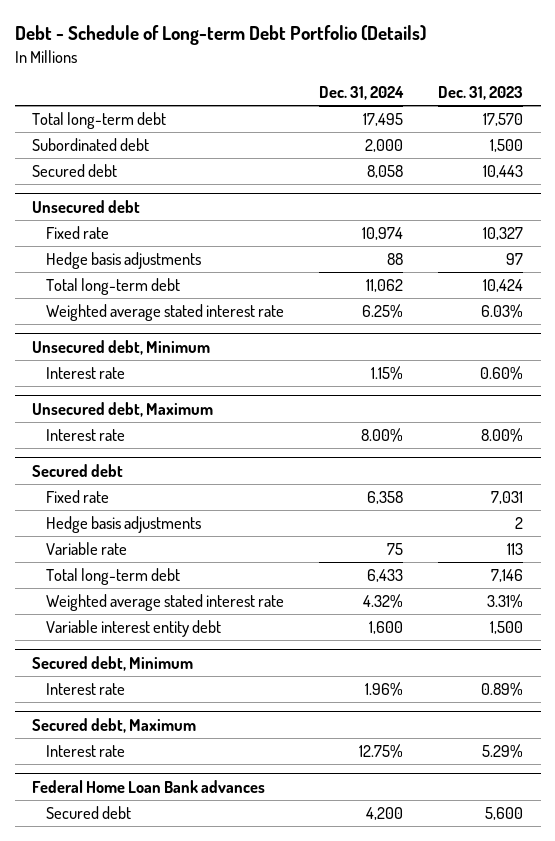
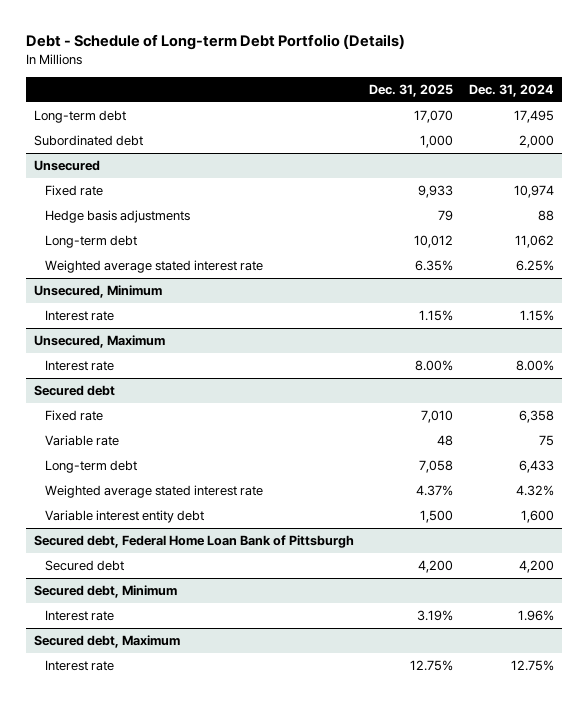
- | Dec. 31, 2024 | Dec. 31, 2023
+ | Dec. 31, 2025 | Dec. 31, 2024
- Total long-term debt | 17,495 | 17,570
+ Long-term debt | 17,070 | 17,495
- Secured debt | 8,058 | 10,443
- Unsecured debt
+ Unsecured
- Total long-term debt | 11,062 | 10,424
+ Long-term debt | 10,012 | 11,062
- Unsecured debt, Minimum
+ Unsecured, Minimum
- Unsecured debt, Maximum
+ Unsecured, Maximum
@ Secured debt
- Hedge basis adjustments | | 2
- Total long-term debt | 6,433 | 7,146
+ Long-term debt | 7,058 | 6,433
+ Secured debt, Federal Home Loan Bank of Pittsburgh
+ Secured debt | 4,200 | 4,200
- Federal Home Loan Bank advances
- Secured debt | 4,200 | 5,600

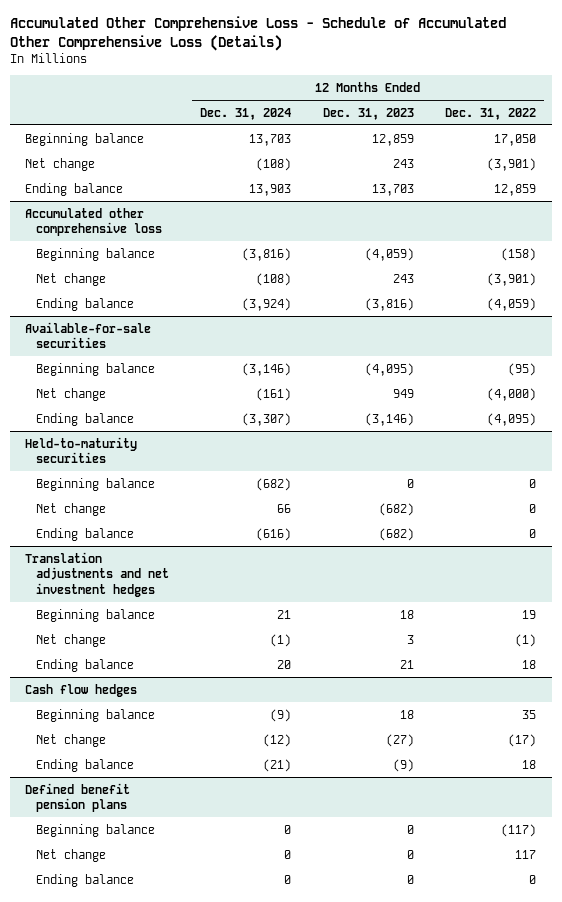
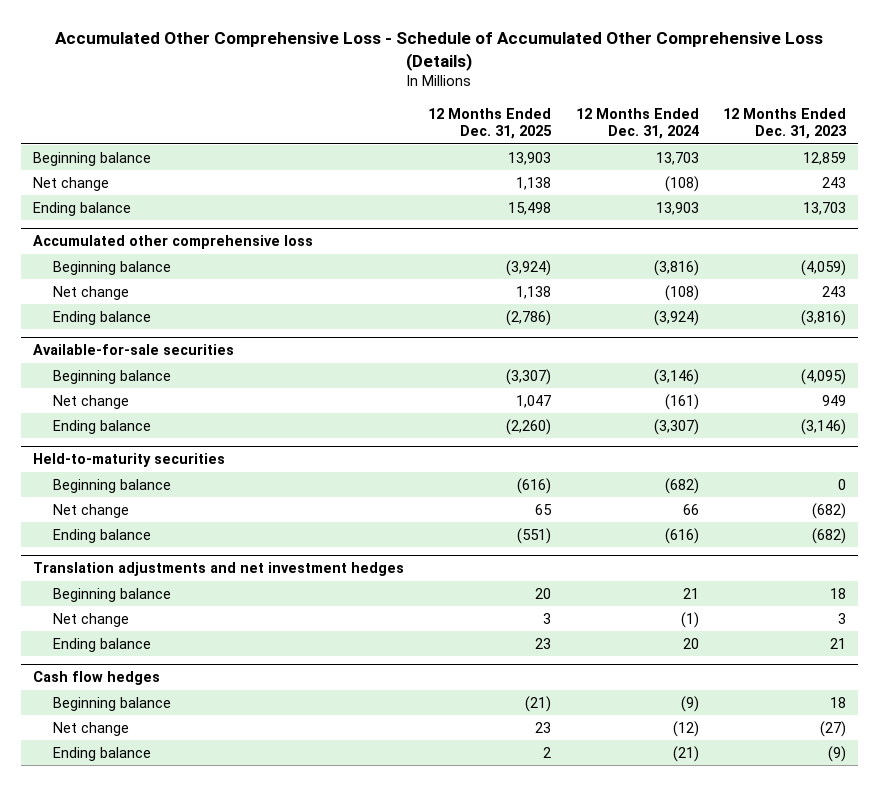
- | 12 Months Ended Dec. 31, 2024 | 12 Months Ended Dec. 31, 2023 | 12 Months Ended Dec. 31, 2022
+ | 12 Months Ended Dec. 31, 2025 | 12 Months Ended Dec. 31, 2024 | 12 Months Ended Dec. 31, 2023
- Defined benefit pension plans
- Beginning balance | 0 | 0 | (117)
- Net change | 0 | 0 | 117
- Ending balance | 0 | 0 | 0

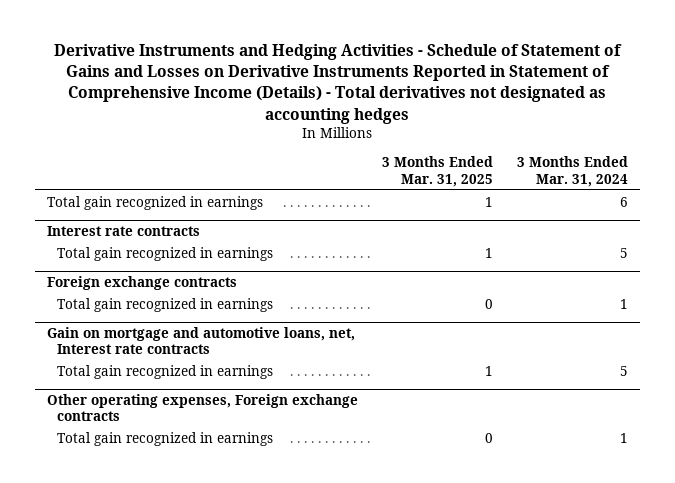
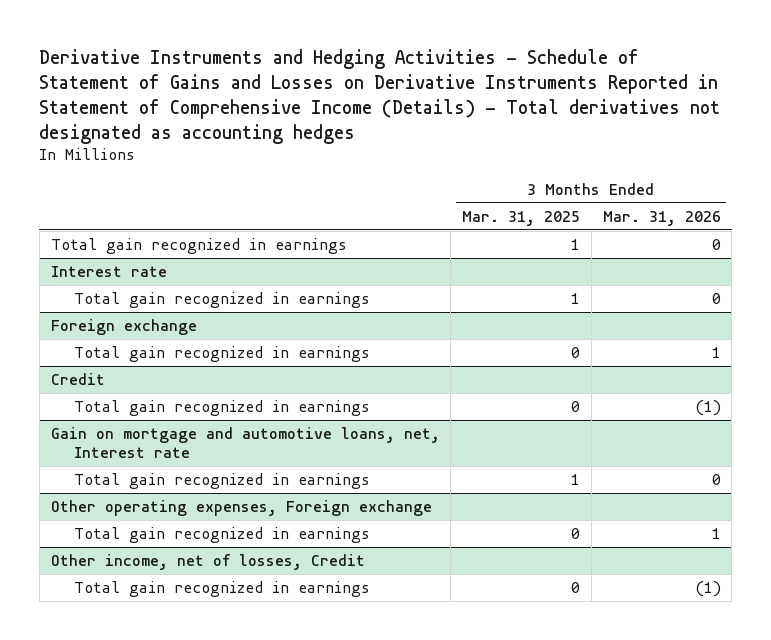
- | 3 Months Ended Mar. 31, 2025 | 3 Months Ended Mar. 31, 2024
+ | 3 Months Ended Mar. 31, 2025 | 3 Months Ended Mar. 31, 2026
- Interest rate contracts
+ Interest rate
- Foreign exchange contracts
+ Foreign exchange
- Gain on mortgage and automotive loans, net, Interest rate contracts
+ Credit
+ Total gain recognized in earnings | 0 | (1)
+ Gain on mortgage and automotive loans, net, Interest rate
- Other operating expenses, Foreign exchange contracts
+ Other operating expenses, Foreign exchange
+ Other income, net of losses, Credit
+ Total gain recognized in earnings | 0 | (1)

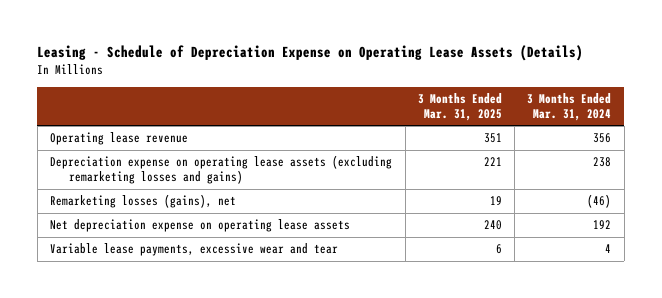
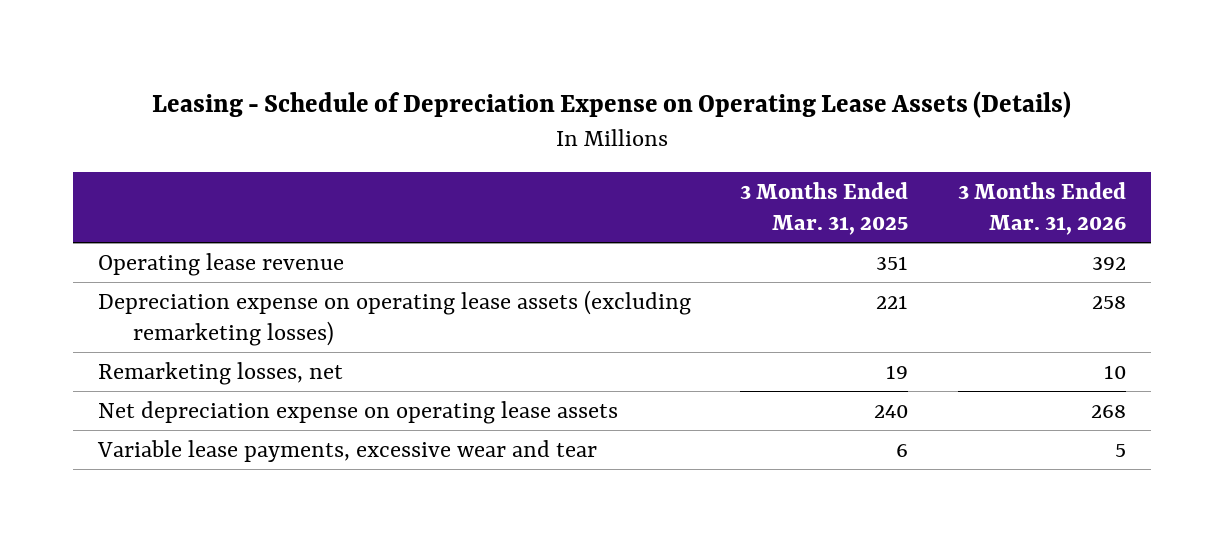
- | 3 Months Ended Mar. 31, 2025 | 3 Months Ended Mar. 31, 2024
+ | 3 Months Ended Mar. 31, 2025 | 3 Months Ended Mar. 31, 2026
- Depreciation expense on operating lease assets (excluding remarketing losses and gains) | 221 | 238
- Remarketing losses (gains), net | 19 | (46)
+ Depreciation expense on operating lease assets (excluding remarketing losses) | 221 | 258
+ Remarketing losses, net | 19 | 10

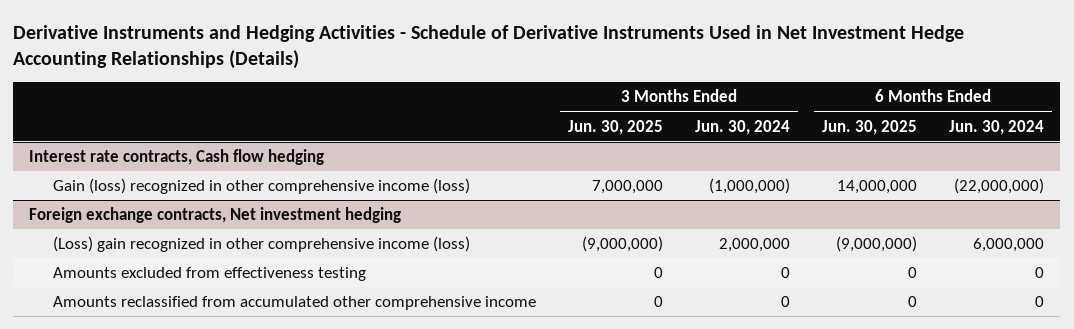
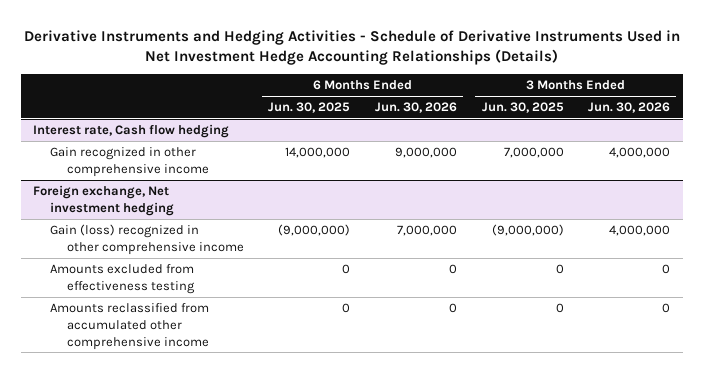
- | 3 Months Ended Jun. 30, 2025 | 3 Months Ended Jun. 30, 2024 | 6 Months Ended Jun. 30, 2025 | 6 Months Ended Jun. 30, 2024
+ | 6 Months Ended Jun. 30, 2025 | 6 Months Ended Jun. 30, 2026 | 3 Months Ended Jun. 30, 2025 | 3 Months Ended Jun. 30, 2026
- Interest rate contracts, Cash flow hedging
- Gain (loss) recognized in other comprehensive income (loss) | 7,000,000 | (1,000,000) | 14,000,000 | (22,000,000)
- Foreign exchange contracts, Net investment hedging
- (Loss) gain recognized in other comprehensive income (loss) | (9,000,000) | 2,000,000 | (9,000,000) | 6,000,000
+ Interest rate, Cash flow hedging
+ Gain recognized in other comprehensive income | 14,000,000 | 9,000,000 | 7,000,000 | 4,000,000
+ Foreign exchange, Net investment hedging
+ Gain (loss) recognized in other comprehensive income | (9,000,000) | 7,000,000 | (9,000,000) | 4,000,000

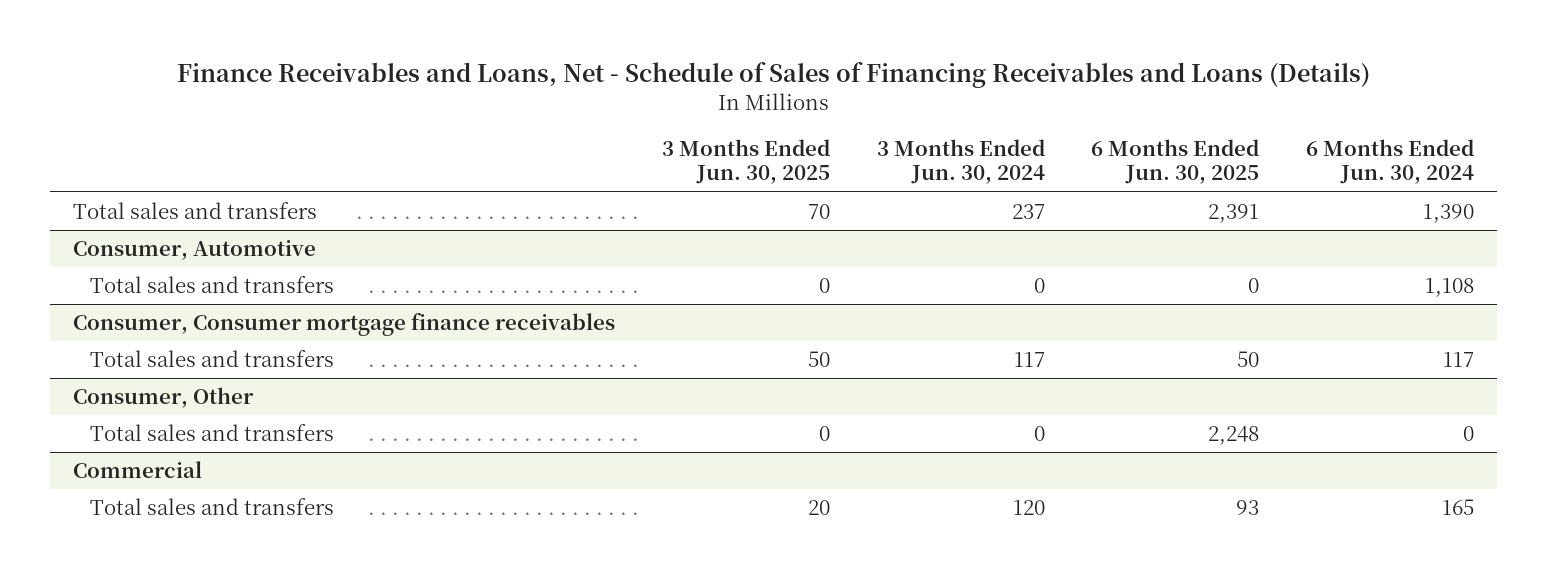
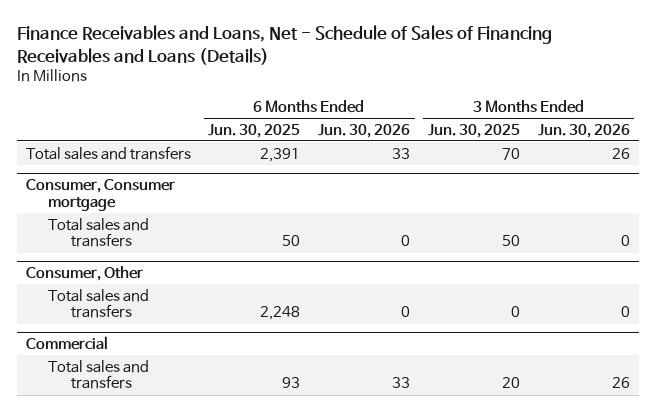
- | 3 Months Ended Jun. 30, 2025 | 3 Months Ended Jun. 30, 2024 | 6 Months Ended Jun. 30, 2025 | 6 Months Ended Jun. 30, 2024
+ | 6 Months Ended Jun. 30, 2025 | 6 Months Ended Jun. 30, 2026 | 3 Months Ended Jun. 30, 2025 | 3 Months Ended Jun. 30, 2026
- Consumer, Automotive
- Total sales and transfers | 0 | 0 | 0 | 1,108
- Consumer, Consumer mortgage finance receivables
+ Consumer, Consumer mortgage

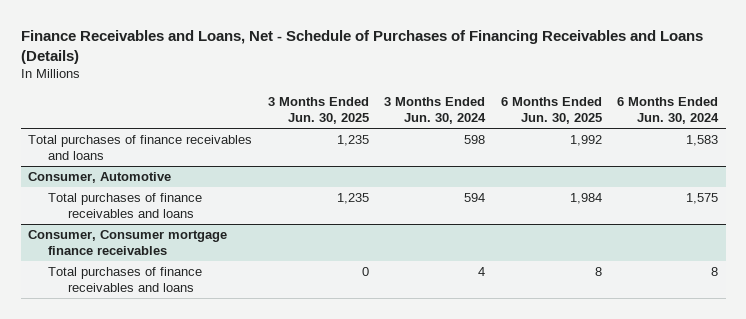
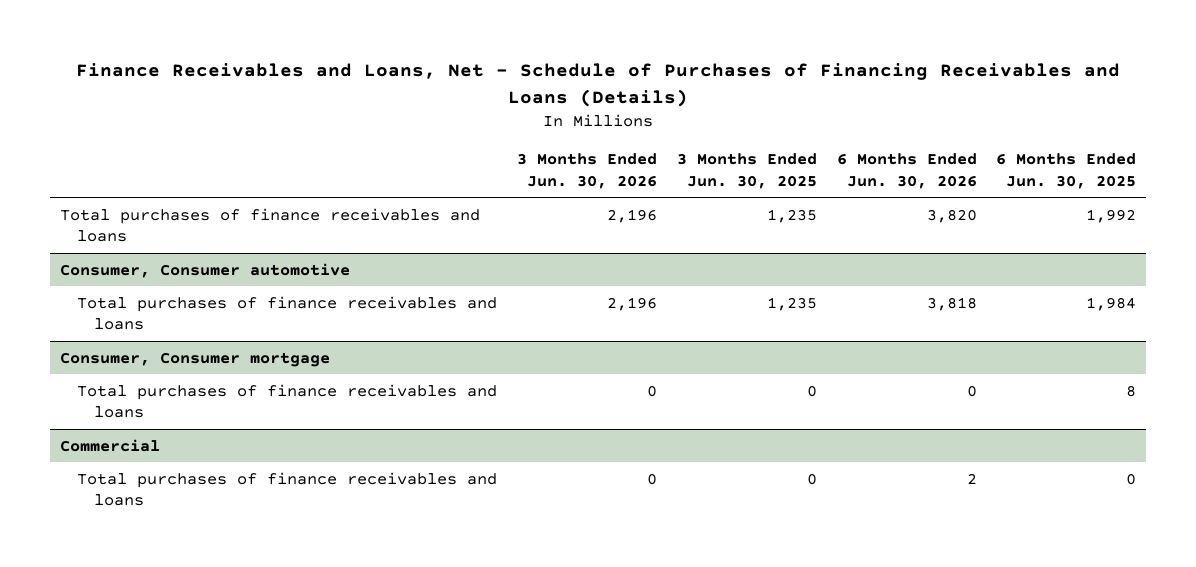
- | 3 Months Ended Jun. 30, 2025 | 3 Months Ended Jun. 30, 2024 | 6 Months Ended Jun. 30, 2025 | 6 Months Ended Jun. 30, 2024
+ | 3 Months Ended Jun. 30, 2026 | 3 Months Ended Jun. 30, 2025 | 6 Months Ended Jun. 30, 2026 | 6 Months Ended Jun. 30, 2025
- Consumer, Automotive
+ Consumer, Consumer automotive
- Consumer, Consumer mortgage finance receivables
+ Consumer, Consumer mortgage
+ Commercial
+ Total purchases of finance receivables and loans | 0 | 0 | 2 | 0

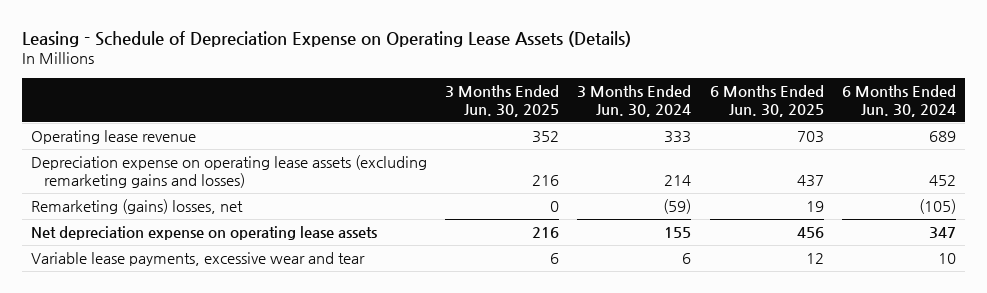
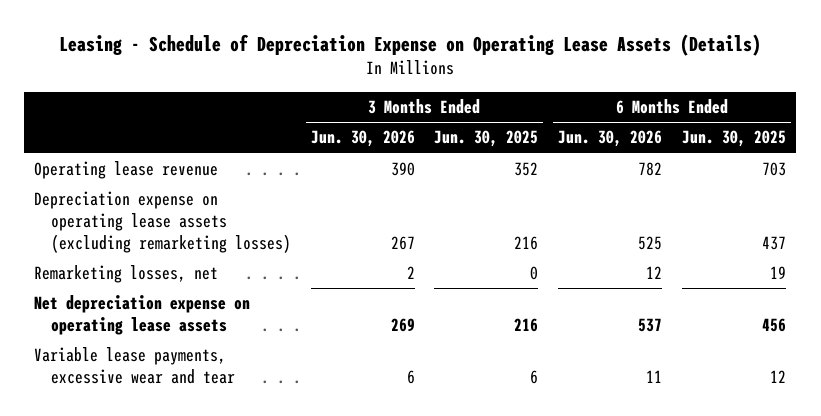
- | 3 Months Ended Jun. 30, 2025 | 3 Months Ended Jun. 30, 2024 | 6 Months Ended Jun. 30, 2025 | 6 Months Ended Jun. 30, 2024
+ | 3 Months Ended Jun. 30, 2026 | 3 Months Ended Jun. 30, 2025 | 6 Months Ended Jun. 30, 2026 | 6 Months Ended Jun. 30, 2025
- Depreciation expense on operating lease assets (excluding remarketing gains and losses) | 216 | 214 | 437 | 452
- Remarketing (gains) losses, net | 0 | (59) | 19 | (105)
+ Depreciation expense on operating lease assets (excluding remarketing losses) | 267 | 216 | 525 | 437
+ Remarketing losses, net | 2 | 0 | 12 | 19

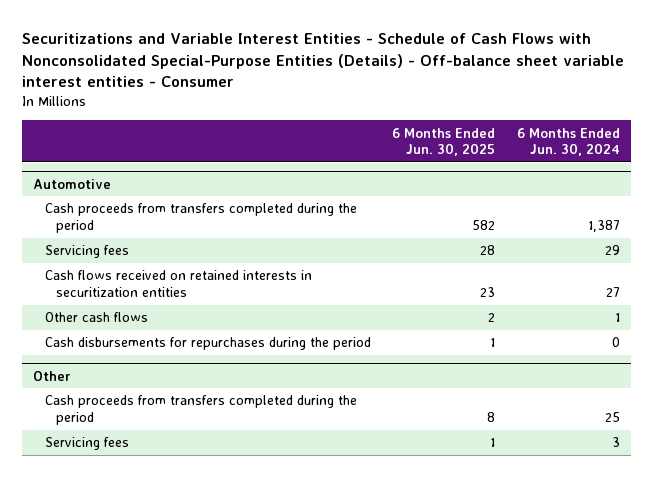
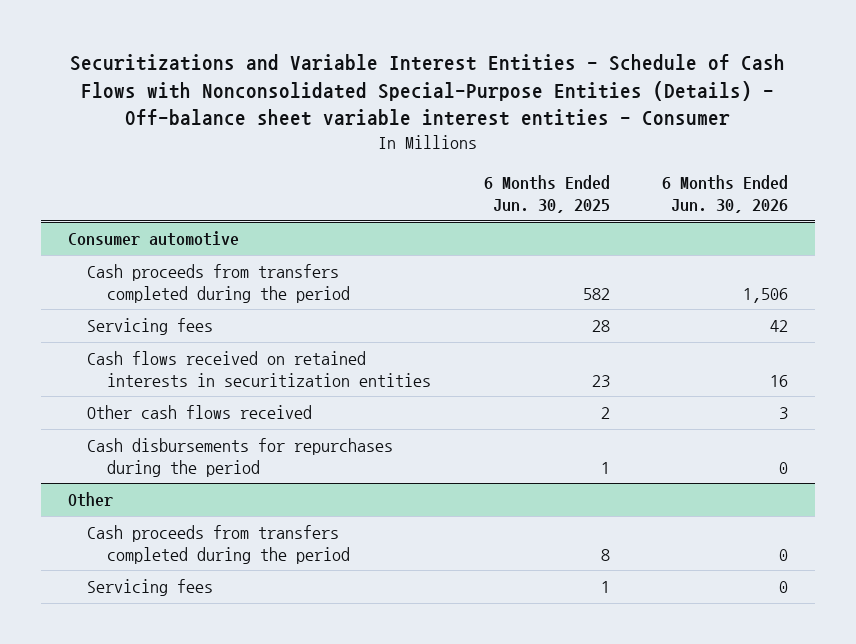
- | 6 Months Ended Jun. 30, 2025 | 6 Months Ended Jun. 30, 2024
+ | 6 Months Ended Jun. 30, 2025 | 6 Months Ended Jun. 30, 2026
- Automotive
+ Consumer automotive
- Other cash flows | 2 | 1
+ Other cash flows received | 2 | 3

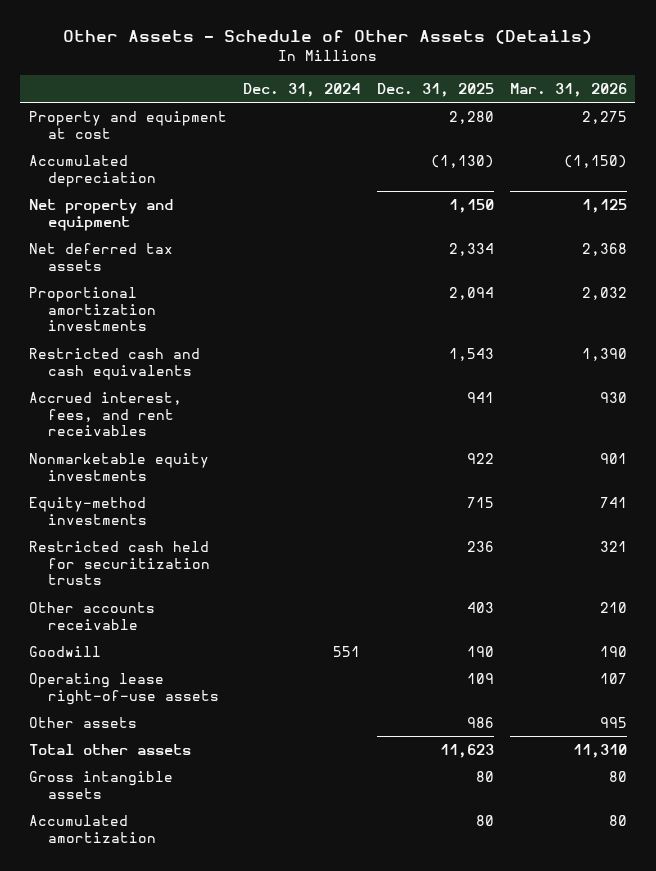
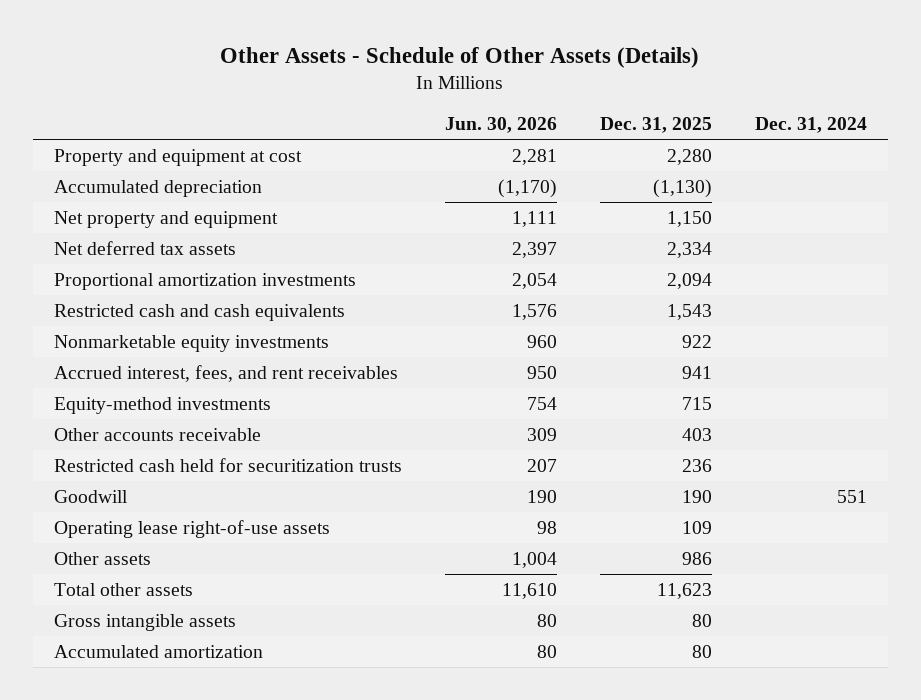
- | Dec. 31, 2024 | Dec. 31, 2025 | Mar. 31, 2026
+ | Jun. 30, 2026 | Dec. 31, 2025 | Dec. 31, 2024
moved down: Accrued interest, fees, and rent receivables | 950 | 941 |
moved down: Restricted cash held for securitization trusts | 207 | 236 |

